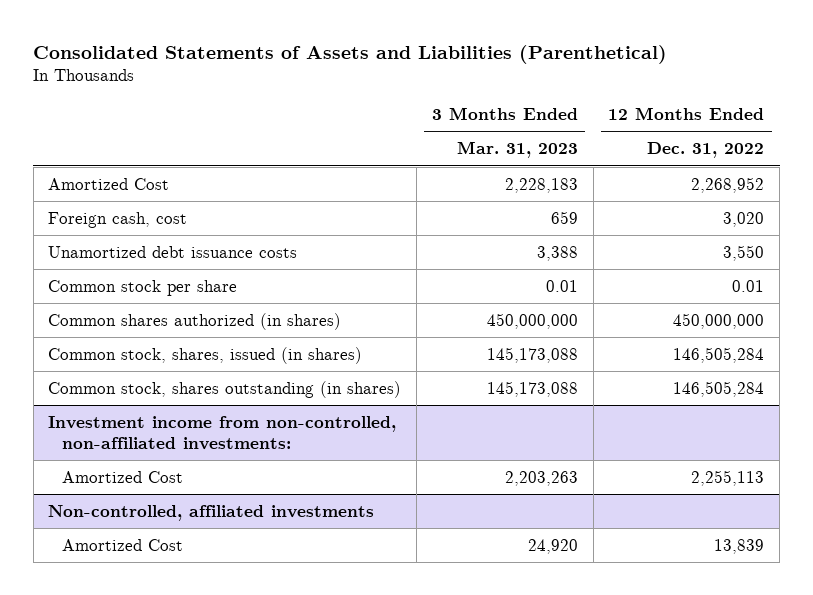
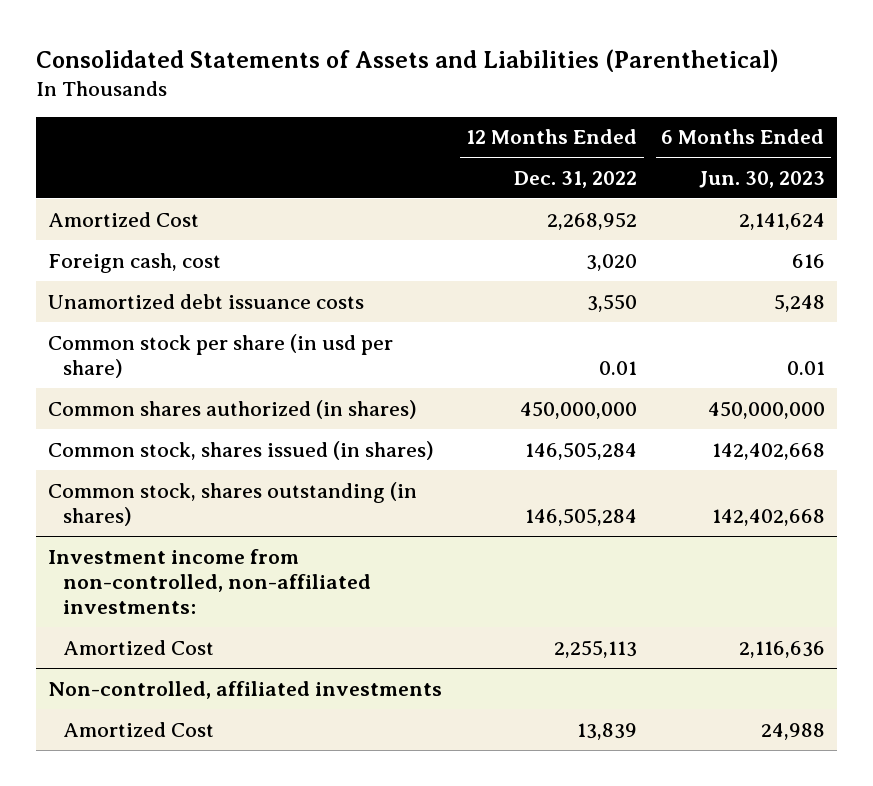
- | 3 Months Ended Mar. 31, 2023 | 12 Months Ended Dec. 31, 2022
+ | 12 Months Ended Dec. 31, 2022 | 6 Months Ended Jun. 30, 2023
- Common stock per share | 0.01 | 0.01
+ Common stock per share (in usd per share) | 0.01 | 0.01
- Common stock, shares, issued (in shares) | 145,173,088 | 146,505,284
+ Common stock, shares issued (in shares) | 146,505,284 | 142,402,668

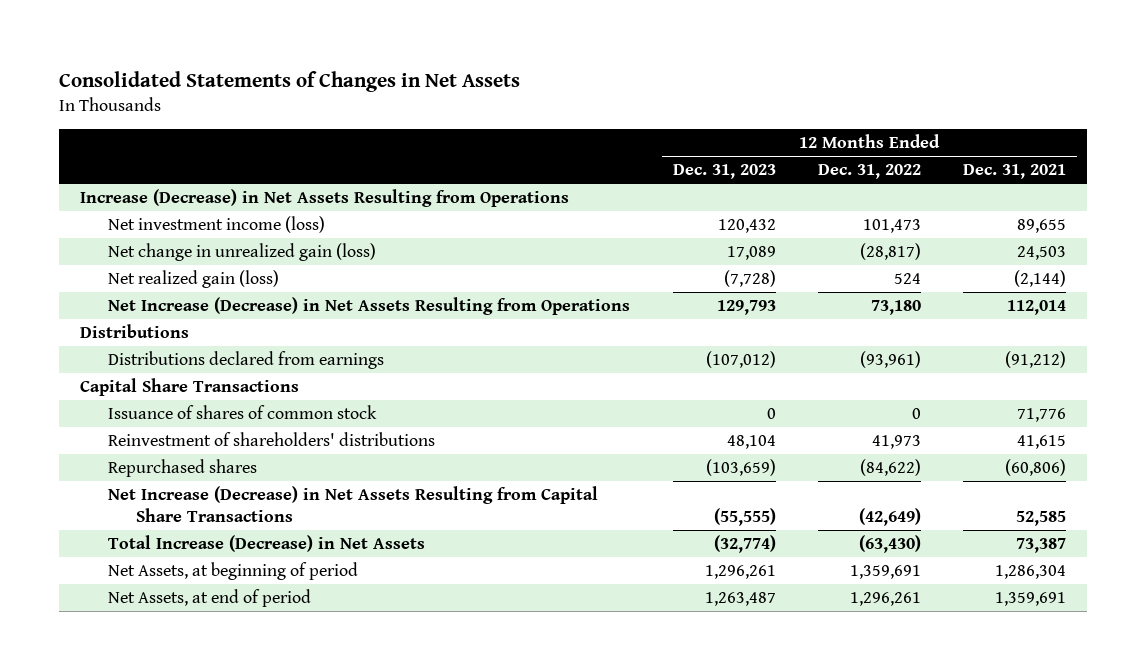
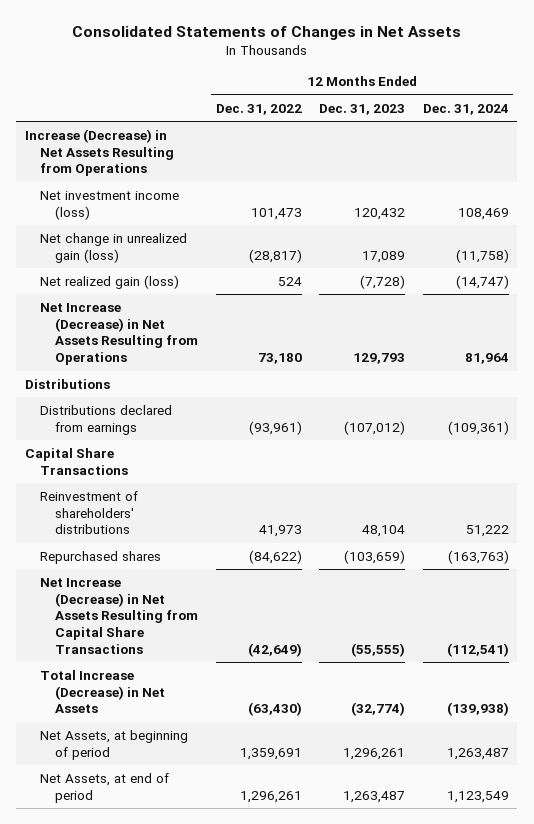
- | 12 Months Ended Dec. 31, 2023 | 12 Months Ended Dec. 31, 2022 | 12 Months Ended Dec. 31, 2021
+ | 12 Months Ended Dec. 31, 2022 | 12 Months Ended Dec. 31, 2023 | 12 Months Ended Dec. 31, 2024
- Issuance of shares of common stock | 0 | 0 | 71,776

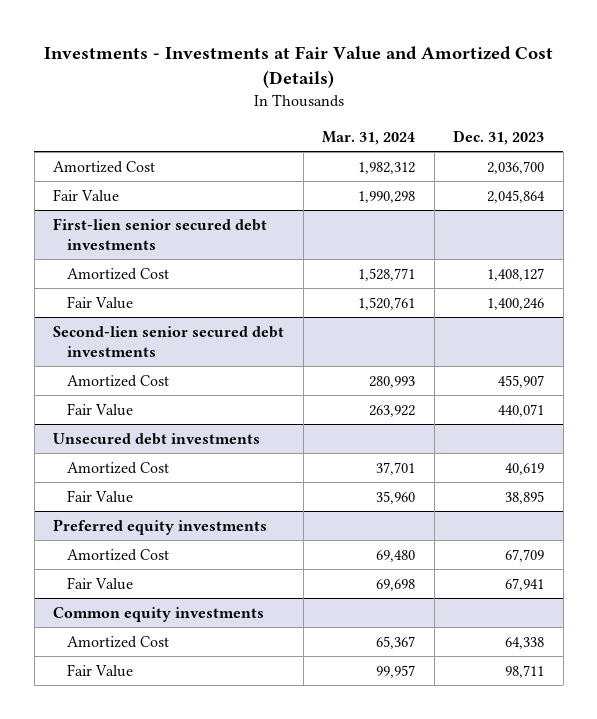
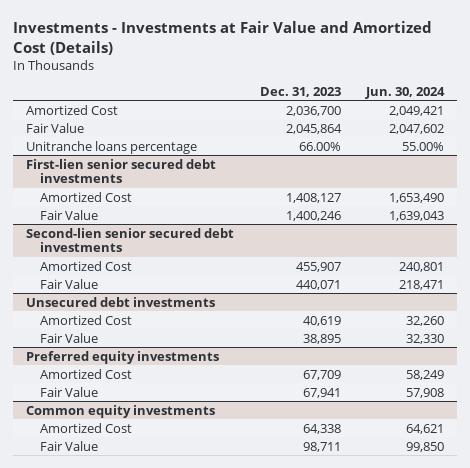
- | Mar. 31, 2024 | Dec. 31, 2023
+ | Dec. 31, 2023 | Jun. 30, 2024
+ Unitranche loans percentage | 66.00% | 55.00%

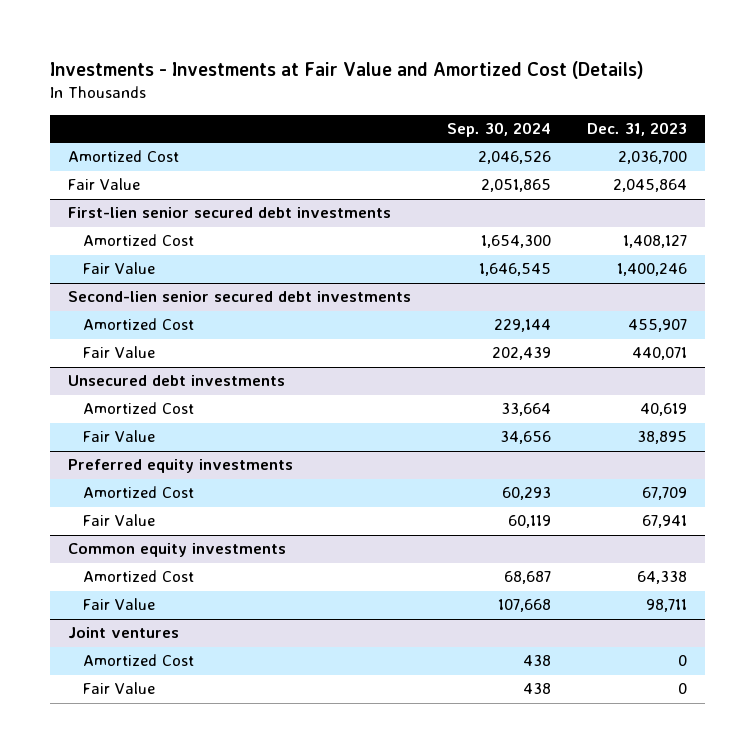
- | Dec. 31, 2023 | Jun. 30, 2024
+ | Sep. 30, 2024 | Dec. 31, 2023
- Unitranche loans percentage | 66.00% | 55.00%
+ Joint ventures
+ Amortized Cost | 438 | 0
+ Fair Value | 438 | 0

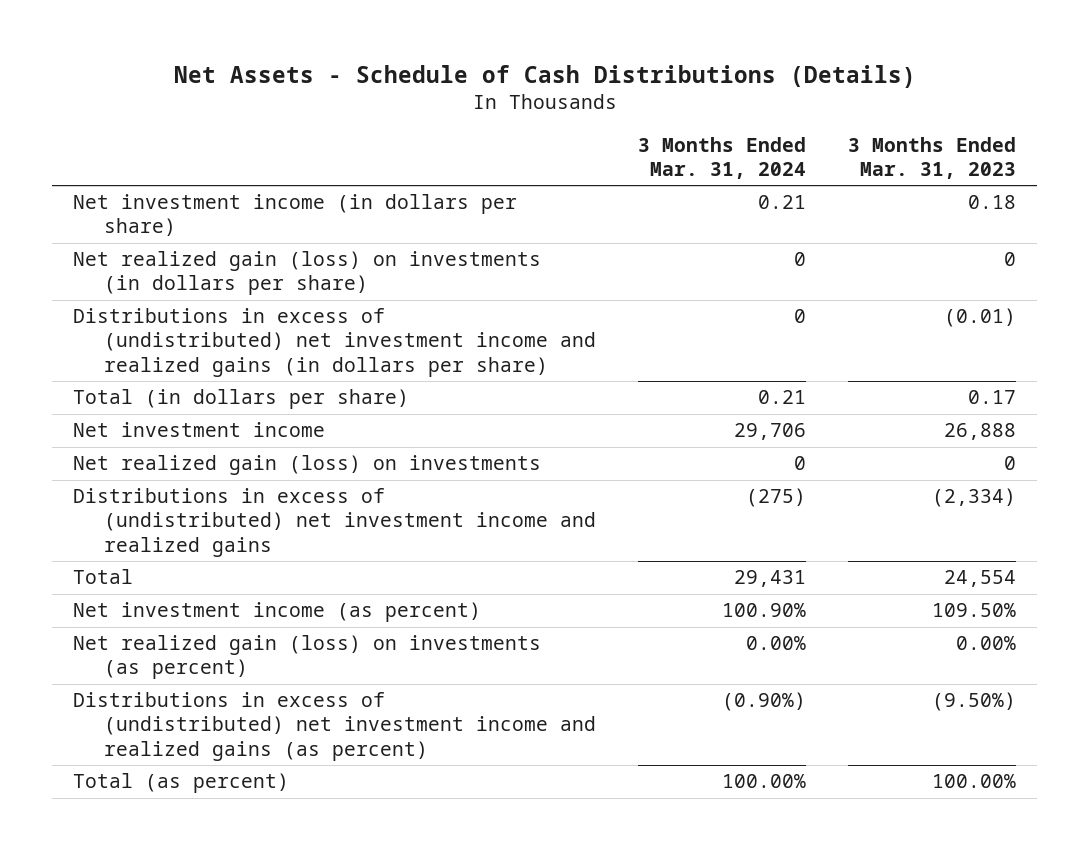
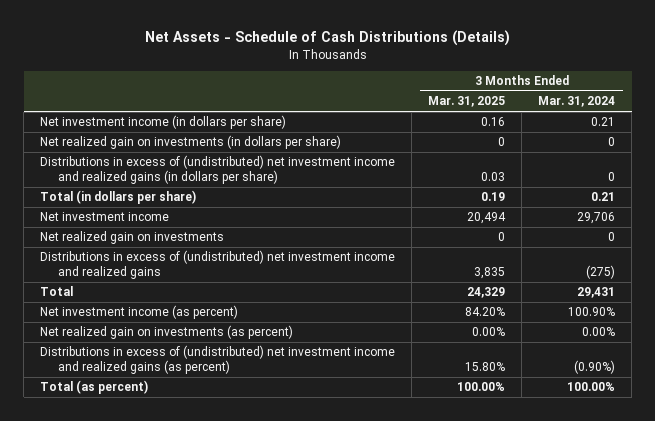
- | 3 Months Ended Mar. 31, 2024 | 3 Months Ended Mar. 31, 2023
+ | 3 Months Ended Mar. 31, 2025 | 3 Months Ended Mar. 31, 2024
- Net realized gain (loss) on investments (in dollars per share) | 0 | 0
+ Net realized gain on investments (in dollars per share) | 0 | 0
- Net realized gain (loss) on investments | 0 | 0
+ Net realized gain on investments | 0 | 0
- Net realized gain (loss) on investments (as percent) | 0.00% | 0.00%
+ Net realized gain on investments (as percent) | 0.00% | 0.00%

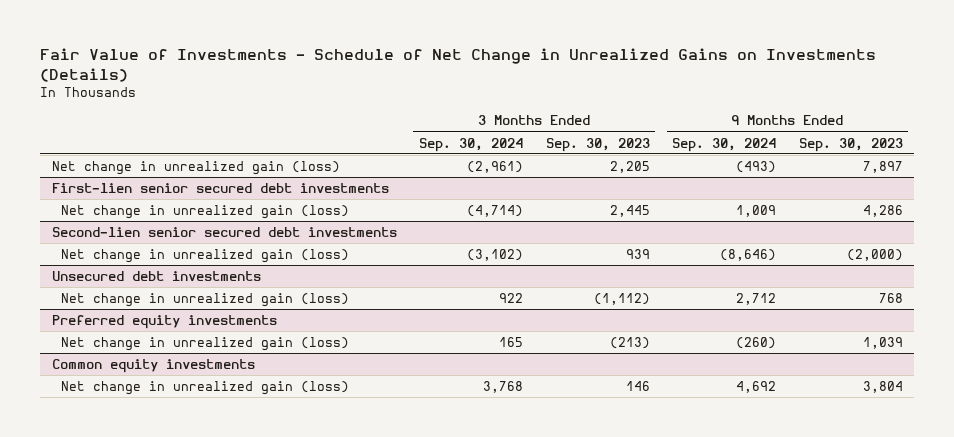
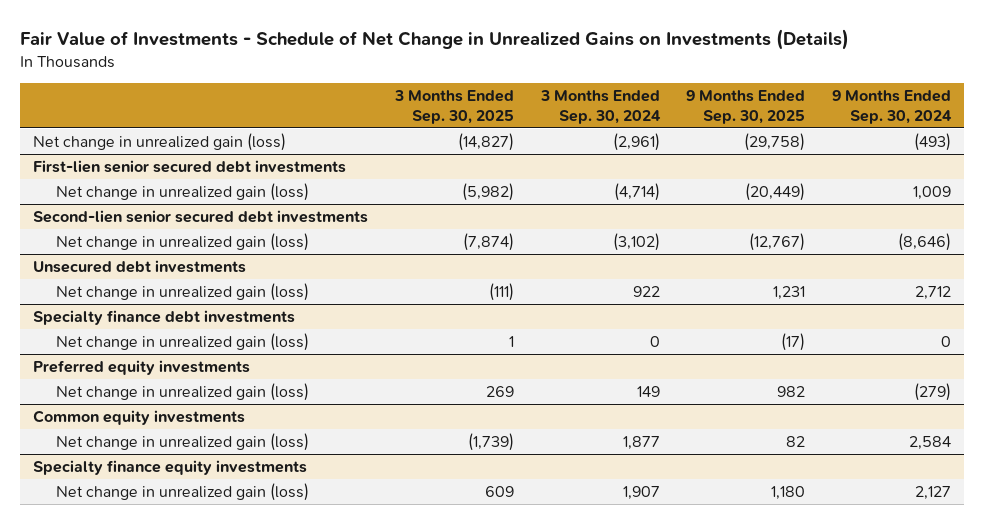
- | 3 Months Ended Sep. 30, 2024 | 3 Months Ended Sep. 30, 2023 | 9 Months Ended Sep. 30, 2024 | 9 Months Ended Sep. 30, 2023
+ | 3 Months Ended Sep. 30, 2025 | 3 Months Ended Sep. 30, 2024 | 9 Months Ended Sep. 30, 2025 | 9 Months Ended Sep. 30, 2024
+ Specialty finance debt investments
+ Net change in unrealized gain (loss) | 1 | 0 | (17) | 0
@ Preferred equity investments
- Net change in unrealized gain (loss) | 165 | (213) | (260) | 1,039
+ Net change in unrealized gain (loss) | 269 | 149 | 982 | (279)
@ Common equity investments
- Net change in unrealized gain (loss) | 3,768 | 146 | 4,692 | 3,804
+ Net change in unrealized gain (loss) | (1,739) | 1,877 | 82 | 2,584
+ Specialty finance equity investments
+ Net change in unrealized gain (loss) | 609 | 1,907 | 1,180 | 2,127

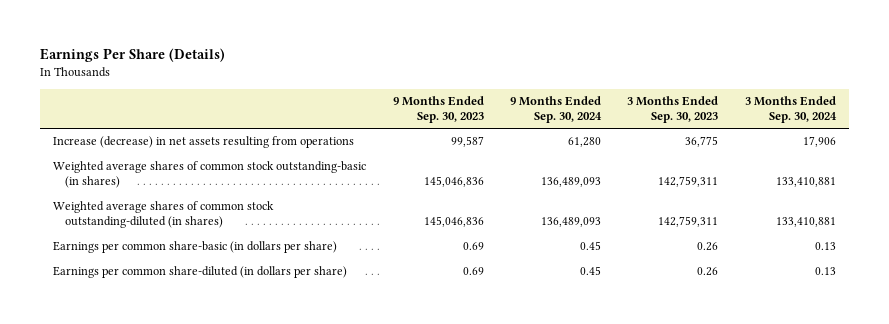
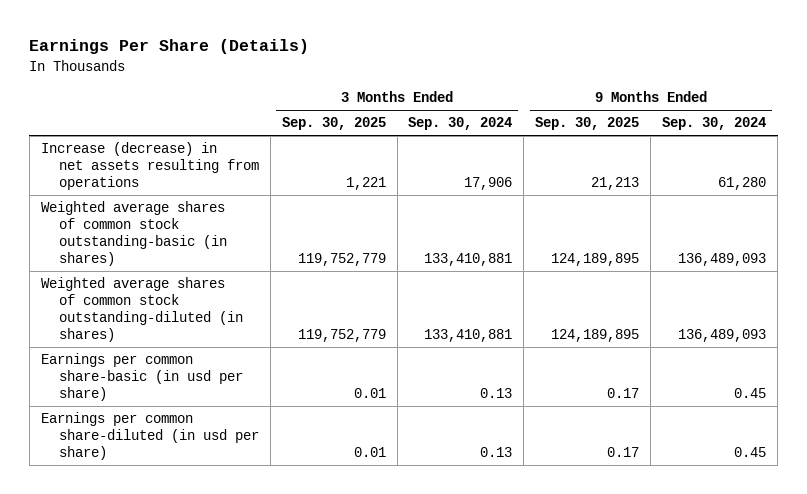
- | 9 Months Ended Sep. 30, 2023 | 9 Months Ended Sep. 30, 2024 | 3 Months Ended Sep. 30, 2023 | 3 Months Ended Sep. 30, 2024
+ | 3 Months Ended Sep. 30, 2025 | 3 Months Ended Sep. 30, 2024 | 9 Months Ended Sep. 30, 2025 | 9 Months Ended Sep. 30, 2024
- Earnings per common share-basic (in dollars per share) | 0.69 | 0.45 | 0.26 | 0.13
- Earnings per common share-diluted (in dollars per share) | 0.69 | 0.45 | 0.26 | 0.13
+ Earnings per common share-basic (in usd per share) | 0.01 | 0.13 | 0.17 | 0.45
+ Earnings per common share-diluted (in usd per share) | 0.01 | 0.13 | 0.17 | 0.45

